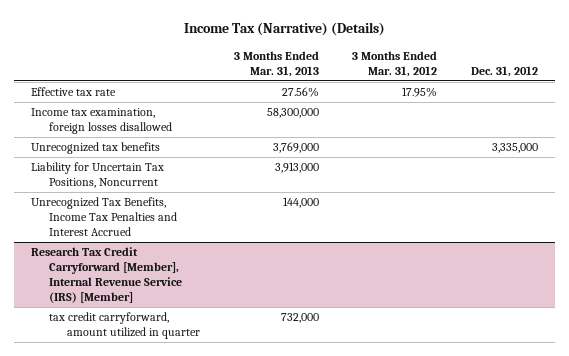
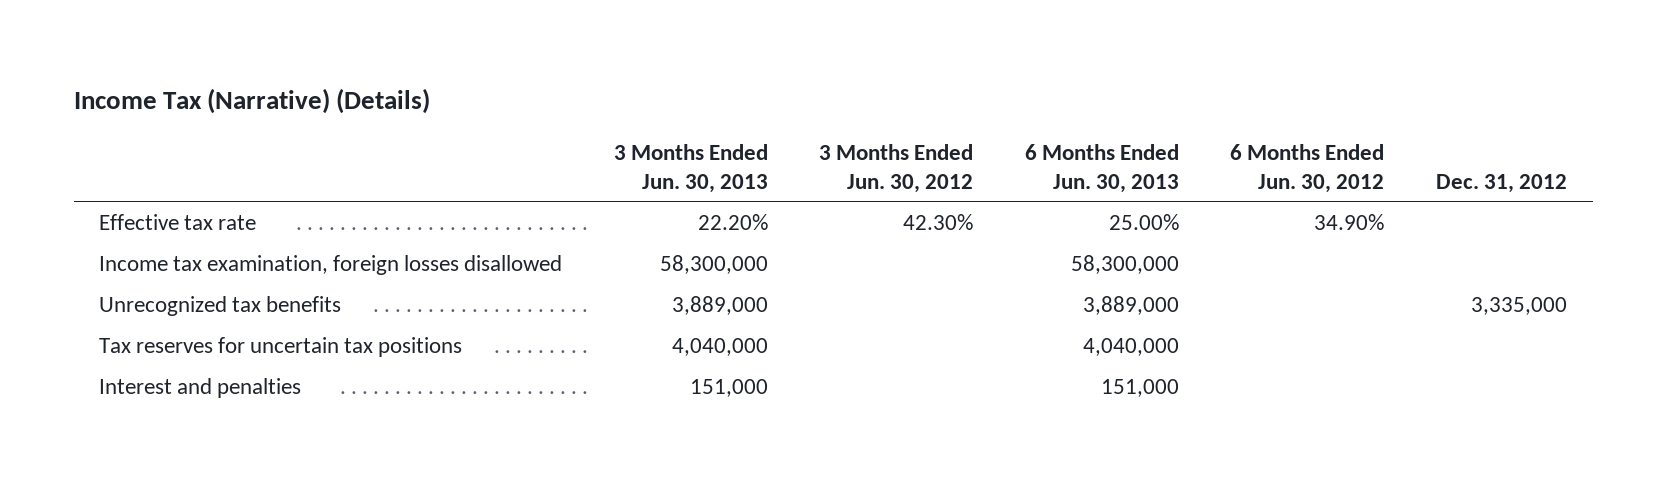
- | 3 Months Ended Mar. 31, 2013 | 3 Months Ended Mar. 31, 2012 | Dec. 31, 2012
+ | 3 Months Ended Jun. 30, 2013 | 3 Months Ended Jun. 30, 2012 | 6 Months Ended Jun. 30, 2013 | 6 Months Ended Jun. 30, 2012 | Dec. 31, 2012
- Liability for Uncertain Tax Positions, Noncurrent | 3,913,000 | |
- Unrecognized Tax Benefits, Income Tax Penalties and Interest Accrued | 144,000 | |
- Research Tax Credit Carryforward [Member], Internal Revenue Service (IRS) [Member]
- tax credit carryforward, amount utilized in quarter | 732,000 | |
+ Tax reserves for uncertain tax positions | 4,040,000 | | 4,040,000 | |
+ Interest and penalties | 151,000 | | 151,000 | |

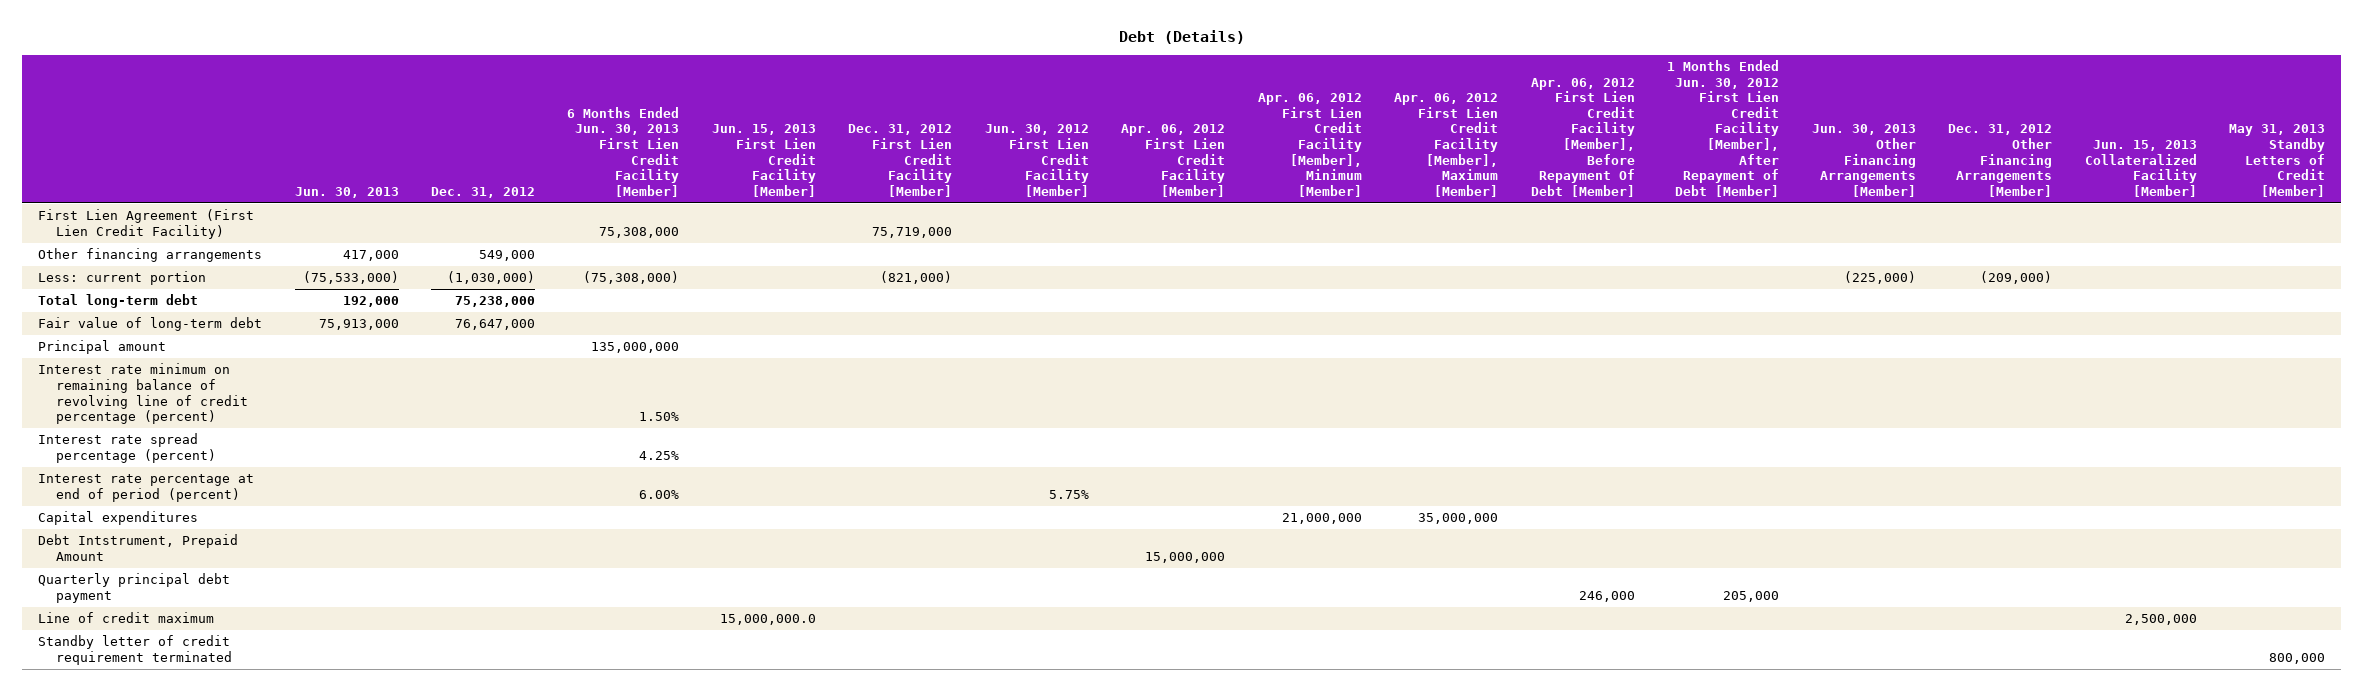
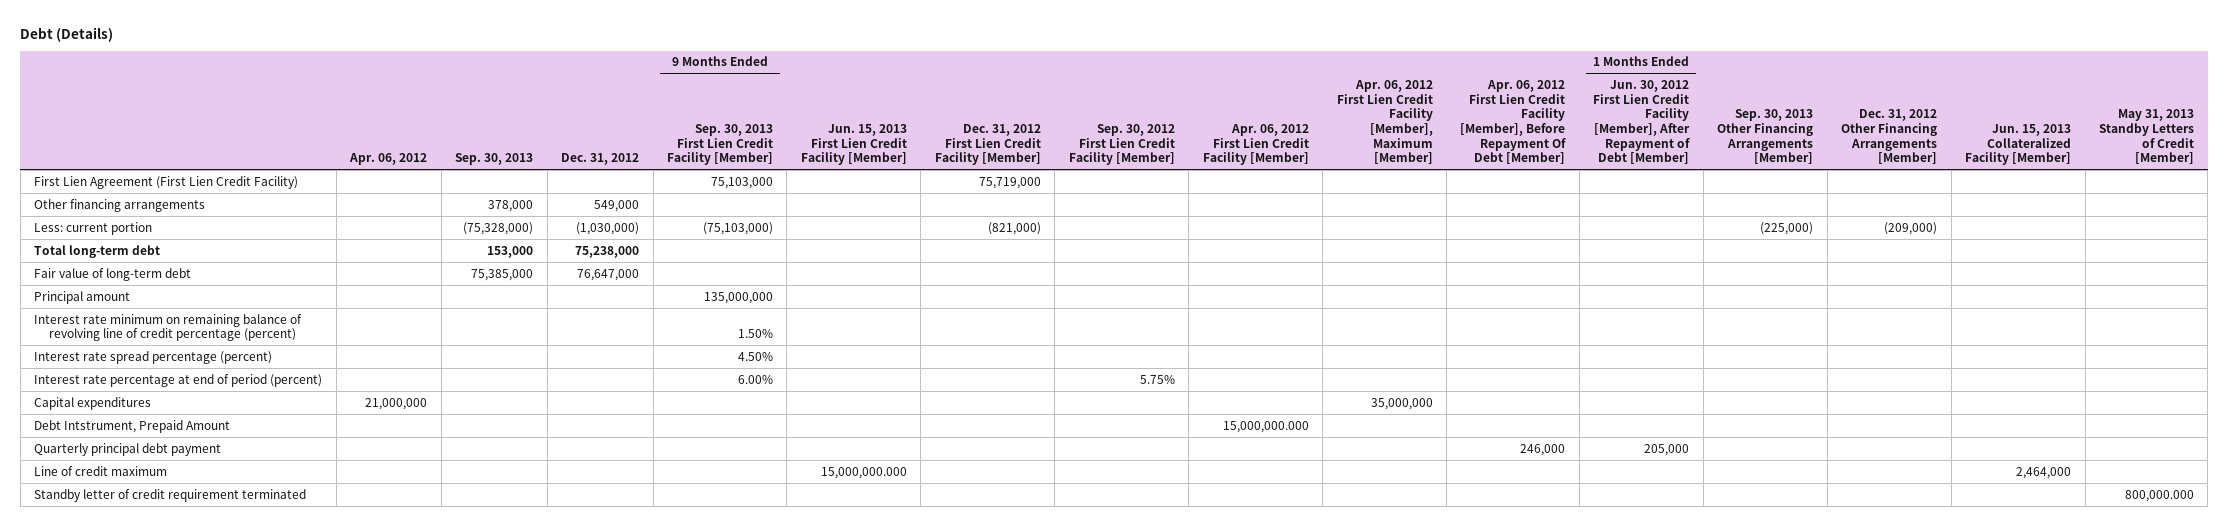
- | Jun. 30, 2013 | Dec. 31, 2012 | 6 Months Ended Jun. 30, 2013 First Lien Credit Facility [Member] | Jun. 15, 2013 First Lien Credit Facility [Member] | Dec. 31, 2012 First Lien Credit Facility [Member] | Jun. 30, 2012 First Lien Credit Facility [Member] | Apr. 06, 2012 First Lien Credit Facility [Member] | Apr. 06, 2012 First Lien Credit Facility [Member], Minimum [Member] | Apr. 06, 2012 First Lien Credit Facility [Member], Maximum [Member] | Apr. 06, 2012 First Lien Credit Facility [Member], Before Repayment Of Debt [Member] | 1 Months Ended Jun. 30, 2012 First Lien Credit Facility [Member], After Repayment of Debt [Member] | Jun. 30, 2013 Other Financing Arrangements [Member] | Dec. 31, 2012 Other Financing Arrangements [Member] | Jun. 15, 2013 Collateralized Facility [Member] | May 31, 2013 Standby Letters of Credit [Member]
+ | Apr. 06, 2012 | Sep. 30, 2013 | Dec. 31, 2012 | 9 Months Ended Sep. 30, 2013 First Lien Credit Facility [Member] | Jun. 15, 2013 First Lien Credit Facility [Member] | Dec. 31, 2012 First Lien Credit Facility [Member] | Sep. 30, 2012 First Lien Credit Facility [Member] | Apr. 06, 2012 First Lien Credit Facility [Member] | Apr. 06, 2012 First Lien Credit Facility [Member], Maximum [Member] | Apr. 06, 2012 First Lien Credit Facility [Member], Before Repayment Of Debt [Member] | 1 Months Ended Jun. 30, 2012 First Lien Credit Facility [Member], After Repayment of Debt [Member] | Sep. 30, 2013 Other Financing Arrangements [Member] | Dec. 31, 2012 Other Financing Arrangements [Member] | Jun. 15, 2013 Collateralized Facility [Member] | May 31, 2013 Standby Letters of Credit [Member]
- Debt Intstrument, Prepaid Amount | | | | | | | 15,000,000 | | | | | | | |
+ Debt Intstrument, Prepaid Amount | | | | | | | | 15,000,000.000 | | | | | | |
- Line of credit maximum | | | | 15,000,000.0 | | | | | | | | | | 2,500,000 |
- Standby letter of credit requirement terminated | | | | | | | | | | | | | | | 800,000
+ Line of credit maximum | | | | | 15,000,000.000 | | | | | | | | | 2,464,000 |
+ Standby letter of credit requirement terminated | | | | | | | | | | | | | | | 800,000.000

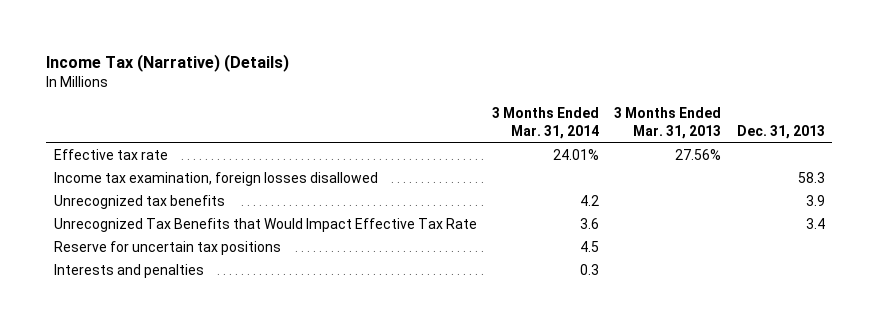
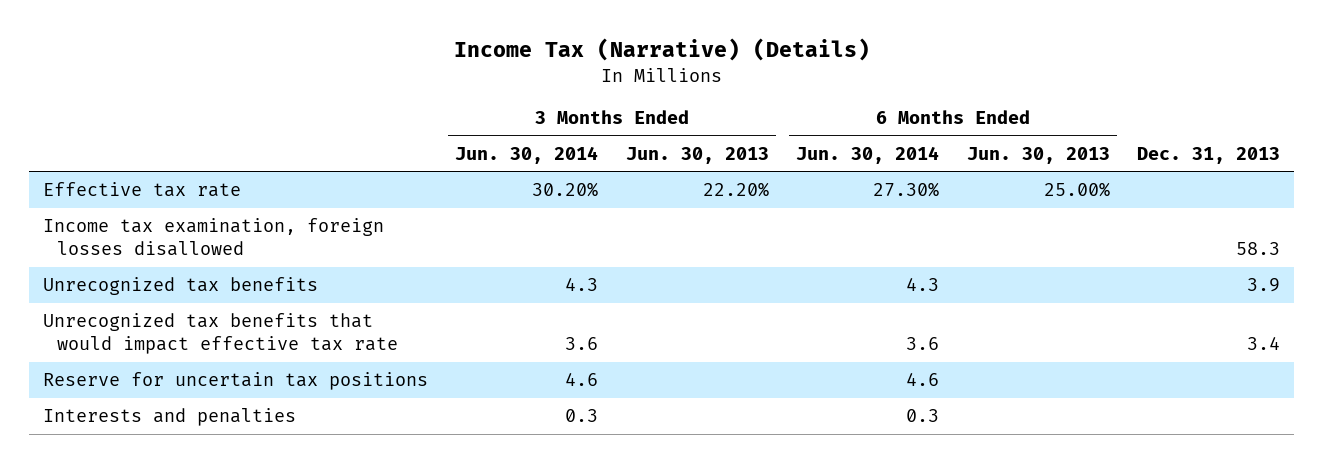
- | 3 Months Ended Mar. 31, 2014 | 3 Months Ended Mar. 31, 2013 | Dec. 31, 2013
+ | 3 Months Ended Jun. 30, 2014 | 3 Months Ended Jun. 30, 2013 | 6 Months Ended Jun. 30, 2014 | 6 Months Ended Jun. 30, 2013 | Dec. 31, 2013
- Unrecognized Tax Benefits that Would Impact Effective Tax Rate | 3.6 | | 3.4
+ Unrecognized tax benefits that would impact effective tax rate | 3.6 | | 3.6 | | 3.4

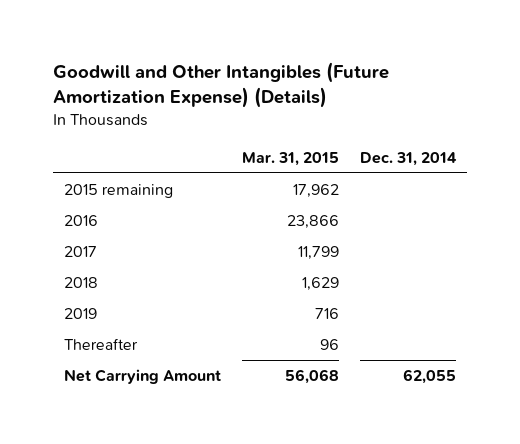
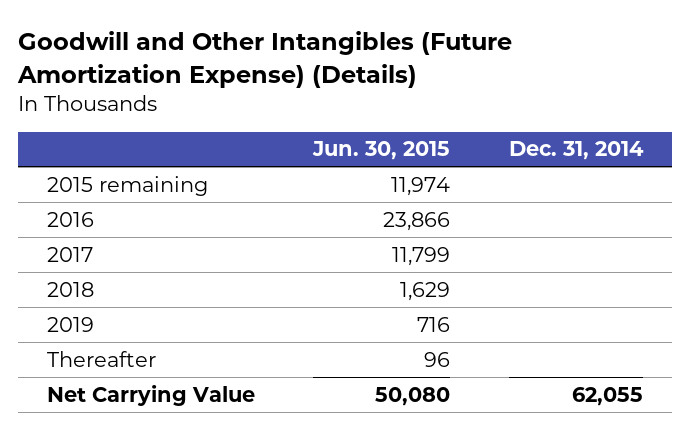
- | Mar. 31, 2015 | Dec. 31, 2014
+ | Jun. 30, 2015 | Dec. 31, 2014
- Net Carrying Amount | 56,068 | 62,055
+ Net Carrying Value | 50,080 | 62,055

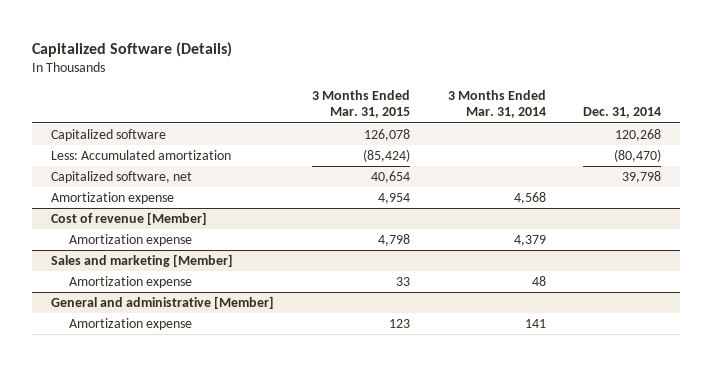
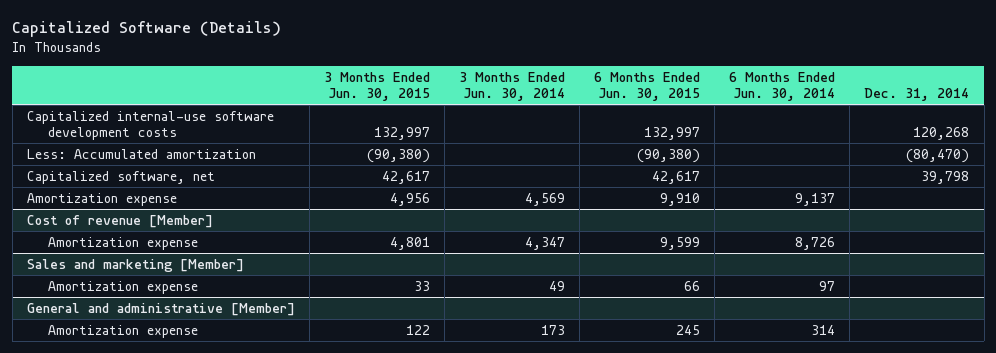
- | 3 Months Ended Mar. 31, 2015 | 3 Months Ended Mar. 31, 2014 | Dec. 31, 2014
+ | 3 Months Ended Jun. 30, 2015 | 3 Months Ended Jun. 30, 2014 | 6 Months Ended Jun. 30, 2015 | 6 Months Ended Jun. 30, 2014 | Dec. 31, 2014
- Capitalized software | 126,078 | | 120,268
+ Capitalized internal-use software development costs | 132,997 | | 132,997 | | 120,268

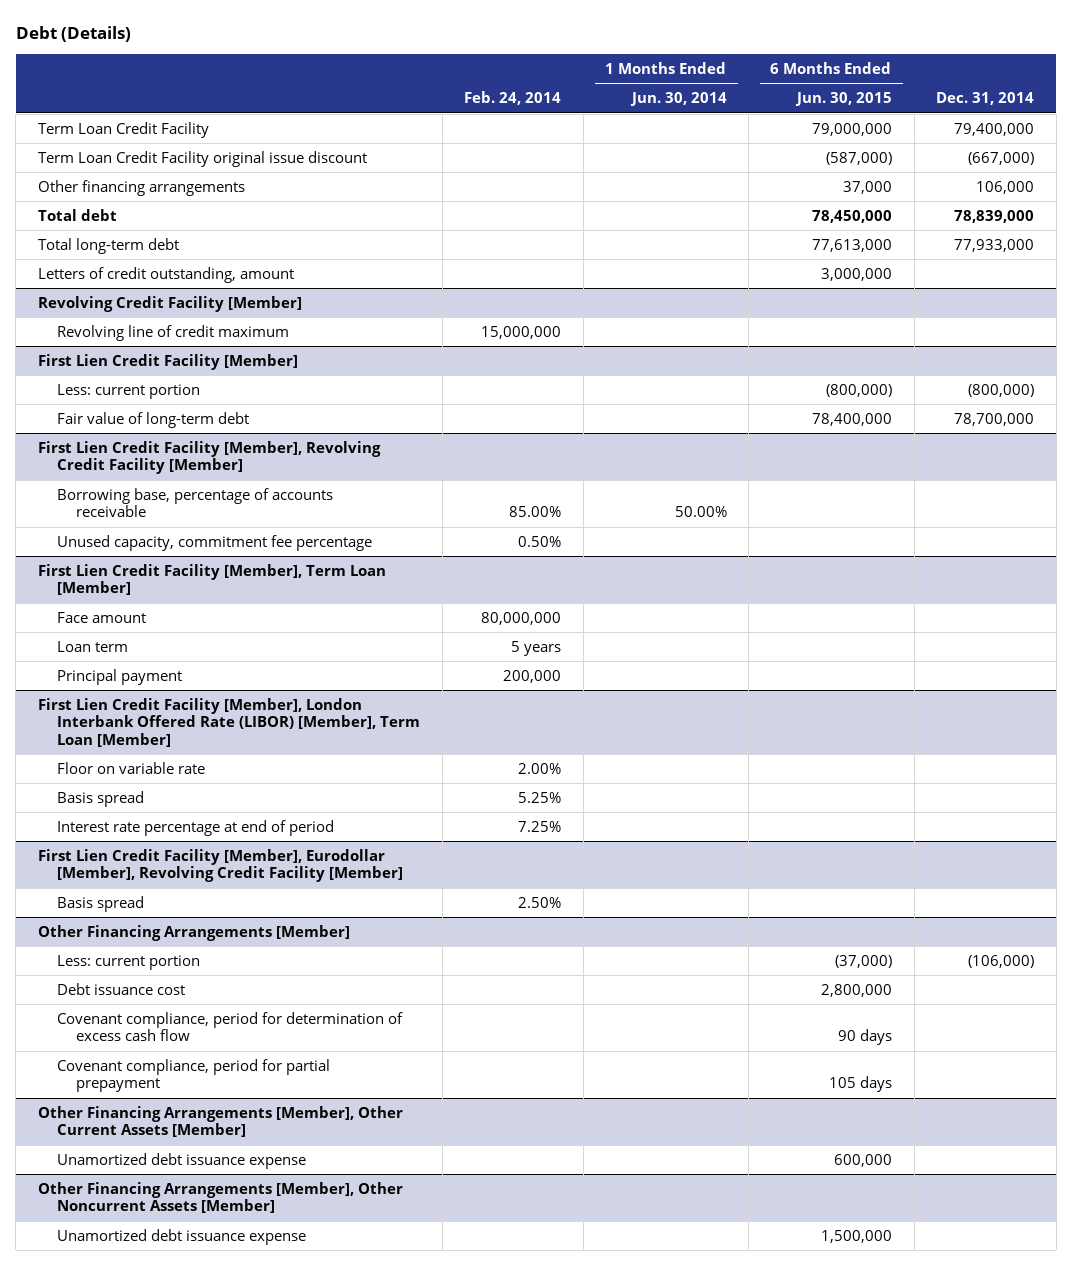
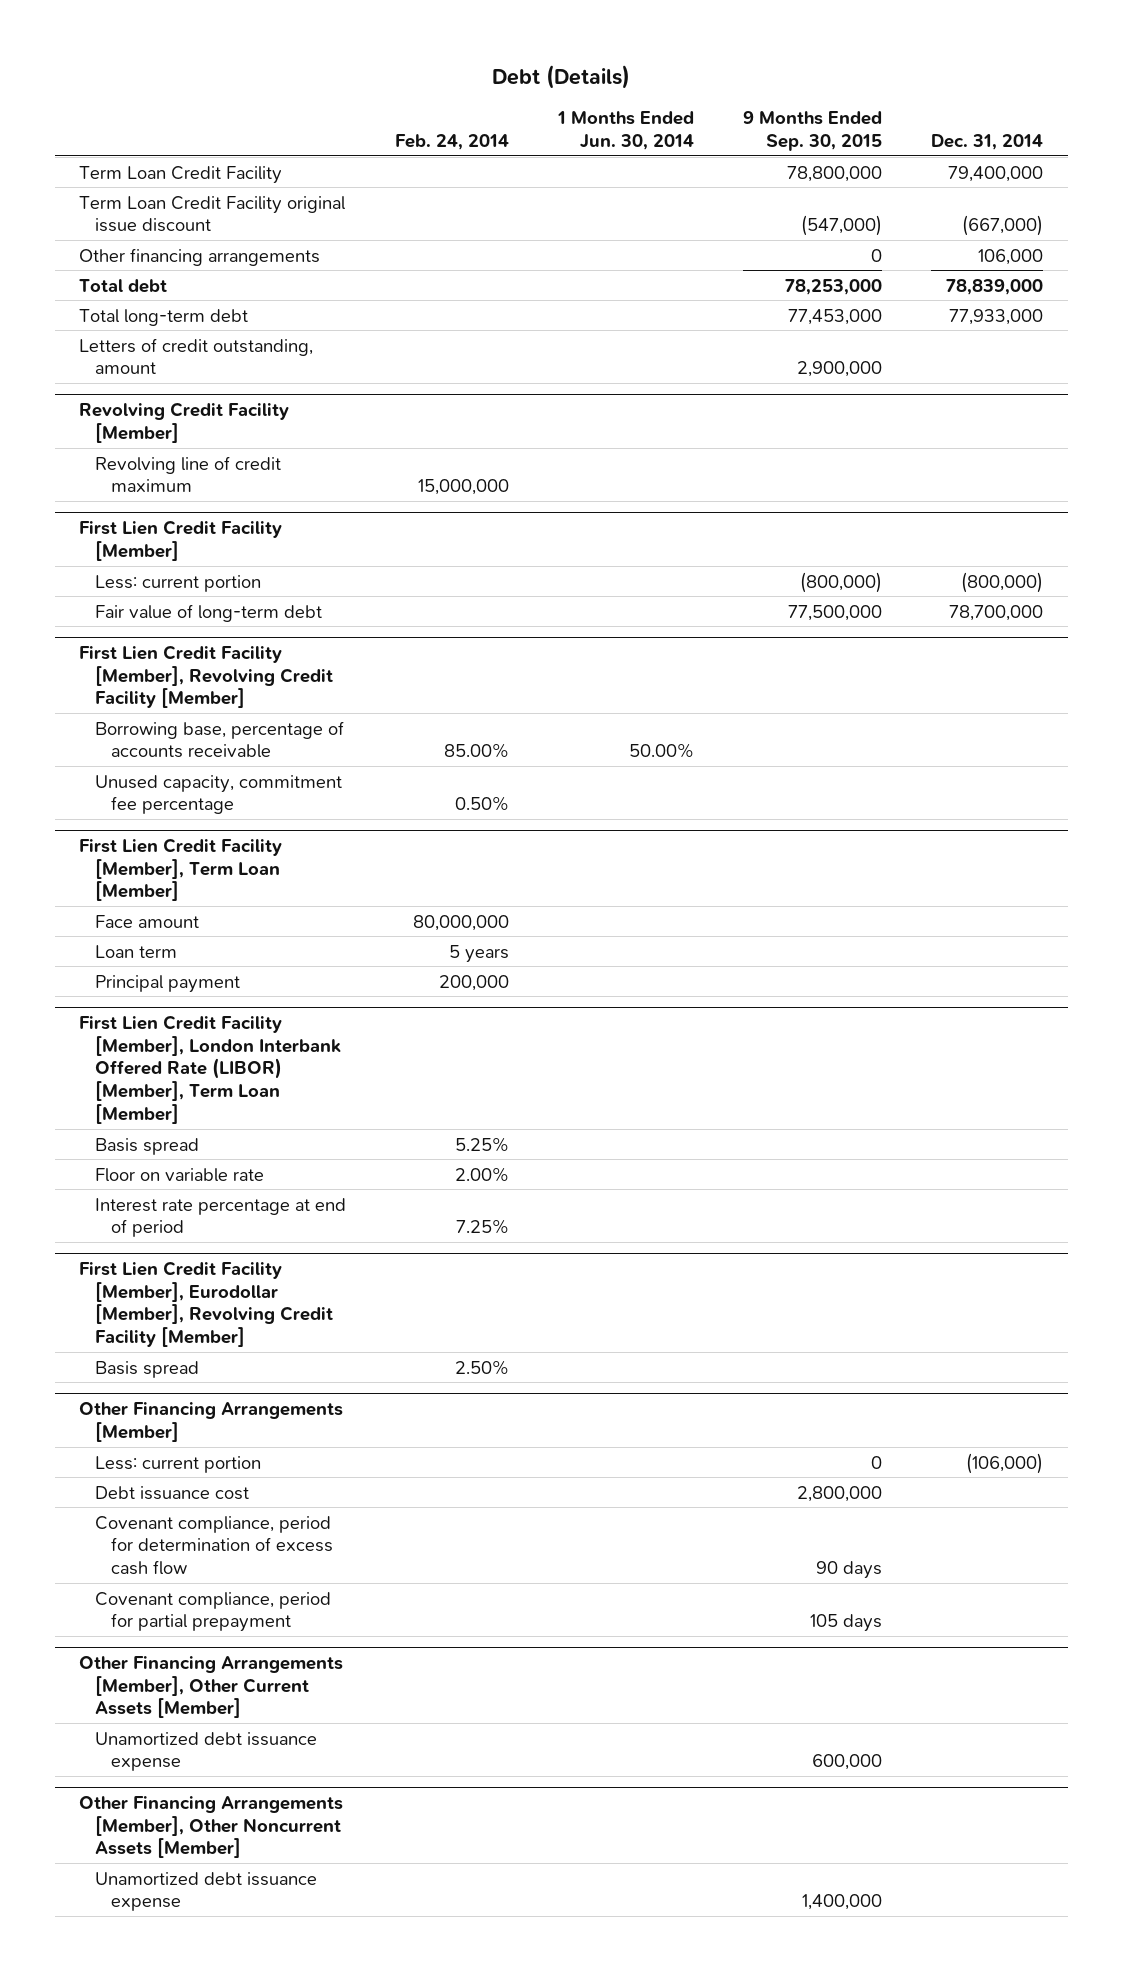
- | Feb. 24, 2014 | 1 Months Ended Jun. 30, 2014 | 6 Months Ended Jun. 30, 2015 | Dec. 31, 2014
+ | Feb. 24, 2014 | 1 Months Ended Jun. 30, 2014 | 9 Months Ended Sep. 30, 2015 | Dec. 31, 2014
@ First Lien Credit Facility [Member], London Interbank Offered Rate (LIBOR) [Member], Term Loan [Member]
moved down: Floor on variable rate | 2.00% | | |

